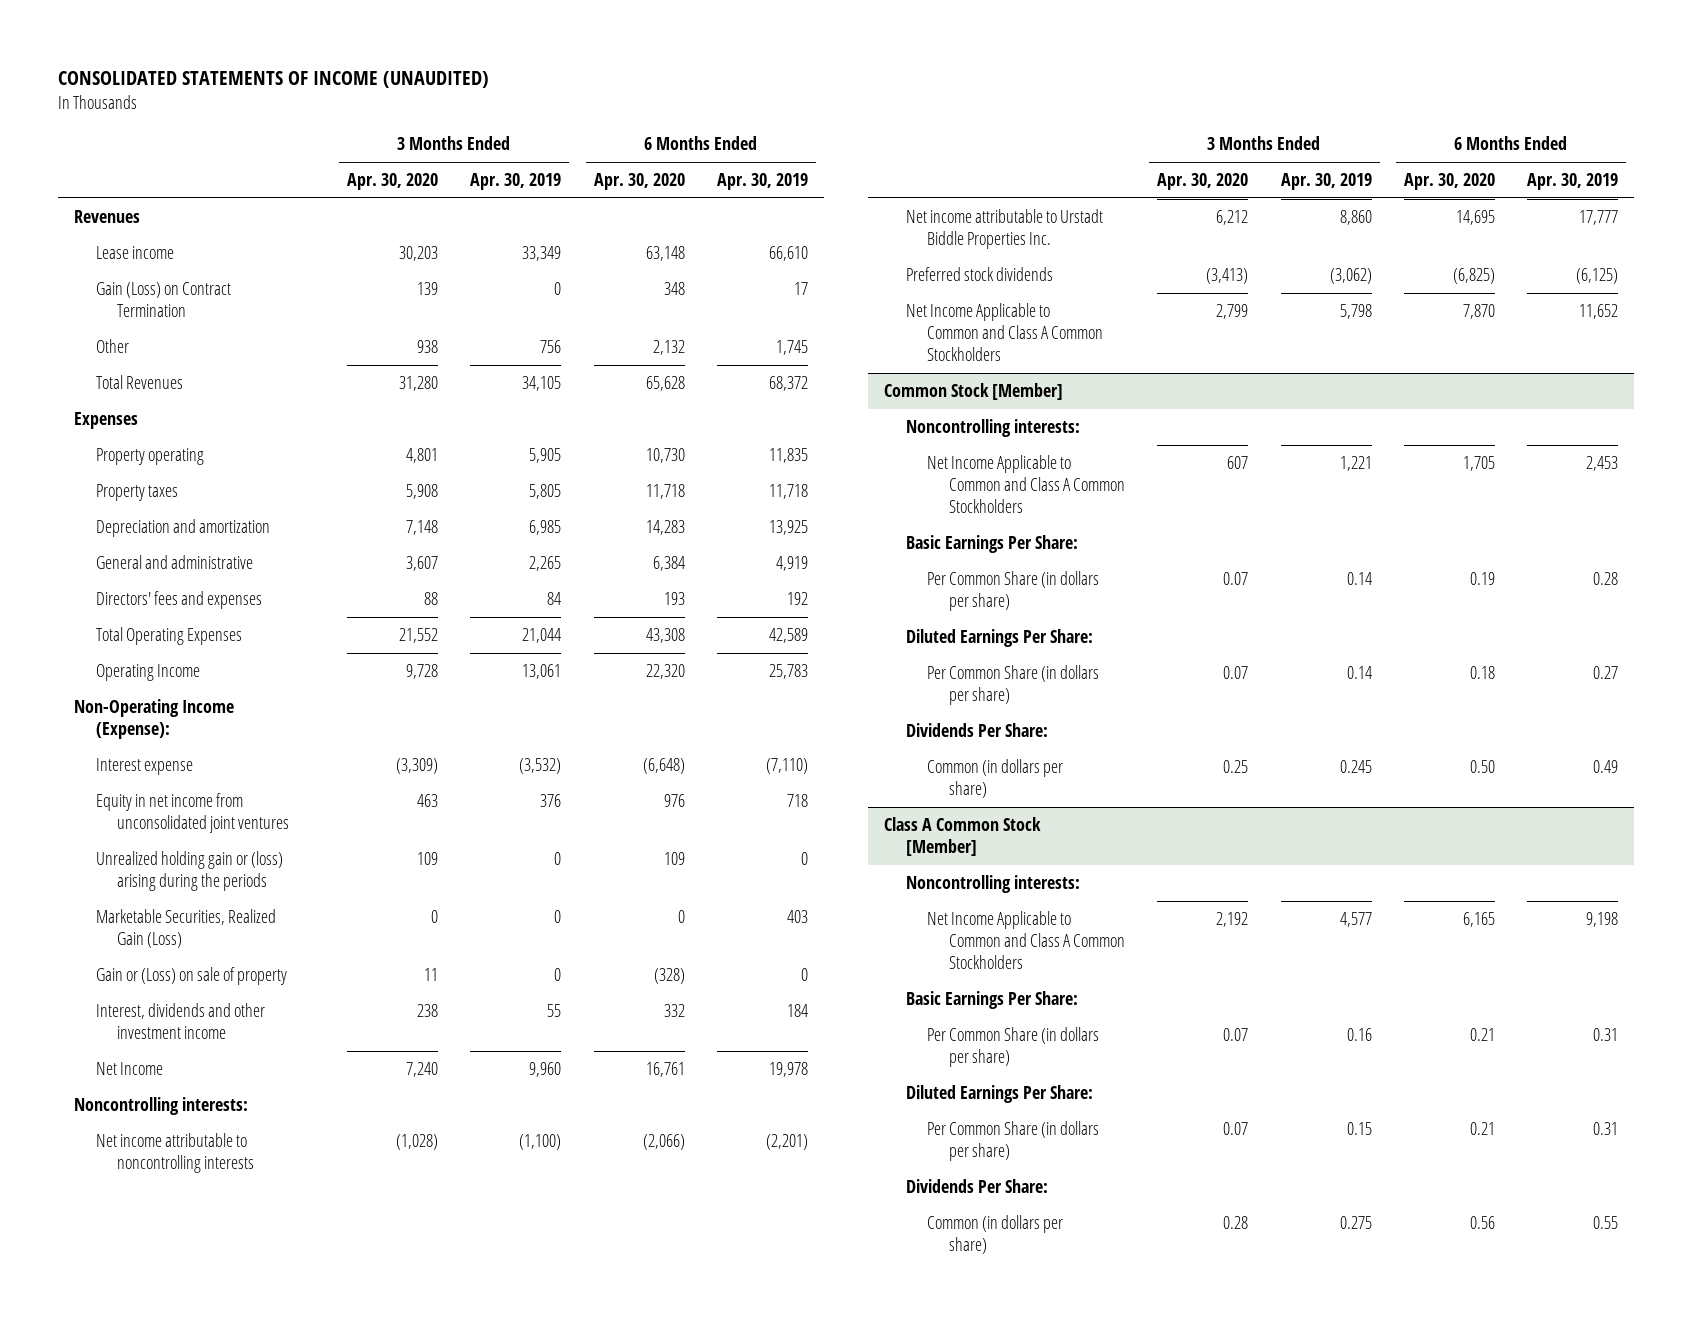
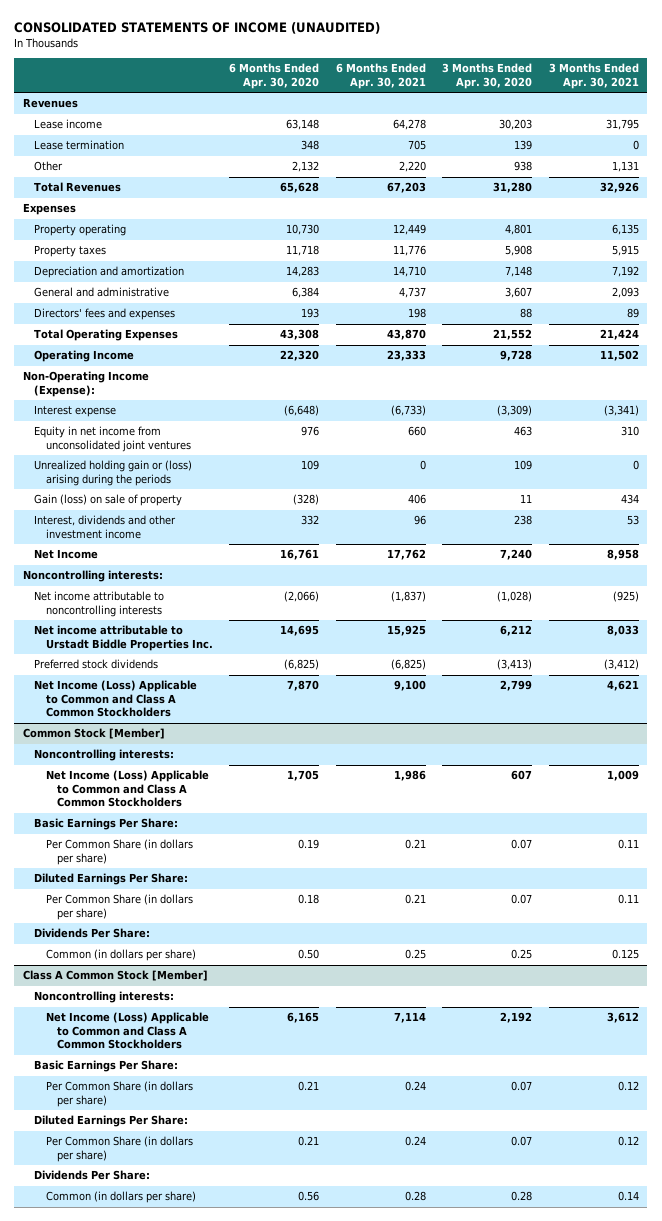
- | 3 Months Ended Apr. 30, 2020 | 3 Months Ended Apr. 30, 2019 | 6 Months Ended Apr. 30, 2020 | 6 Months Ended Apr. 30, 2019
+ | 6 Months Ended Apr. 30, 2020 | 6 Months Ended Apr. 30, 2021 | 3 Months Ended Apr. 30, 2020 | 3 Months Ended Apr. 30, 2021
- Gain (Loss) on Contract Termination | 139 | 0 | 348 | 17
+ Lease termination | 348 | 705 | 139 | 0
- Marketable Securities, Realized Gain (Loss) | 0 | 0 | 0 | 403
- Gain or (Loss) on sale of property | 11 | 0 | (328) | 0
+ Gain (loss) on sale of property | (328) | 406 | 11 | 434
- Net Income Applicable to Common and Class A Common Stockholders | 2,799 | 5,798 | 7,870 | 11,652
+ Net Income (Loss) Applicable to Common and Class A Common Stockholders | 7,870 | 9,100 | 2,799 | 4,621
@ Common Stock [Member]
- Net Income Applicable to Common and Class A Common Stockholders | 607 | 1,221 | 1,705 | 2,453
+ Net Income (Loss) Applicable to Common and Class A Common Stockholders | 1,705 | 1,986 | 607 | 1,009
@ Class A Common Stock [Member]
- Net Income Applicable to Common and Class A Common Stockholders | 2,192 | 4,577 | 6,165 | 9,198
+ Net Income (Loss) Applicable to Common and Class A Common Stockholders | 6,165 | 7,114 | 2,192 | 3,612

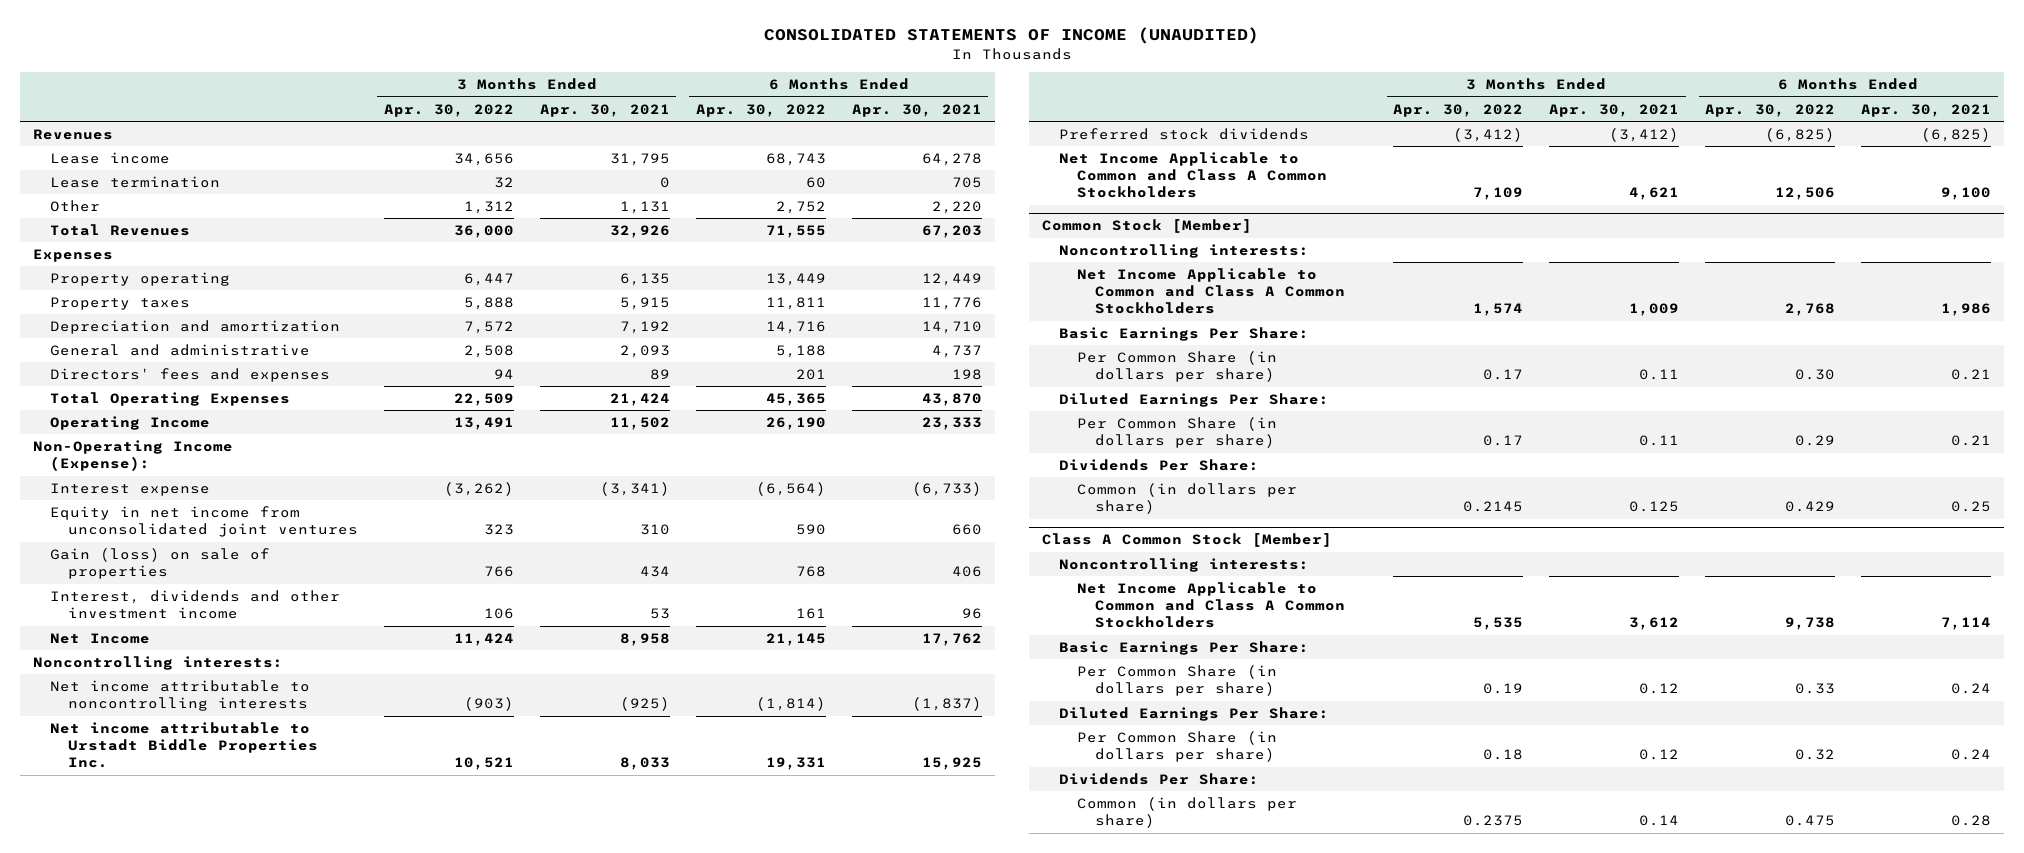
- | 6 Months Ended Apr. 30, 2020 | 6 Months Ended Apr. 30, 2021 | 3 Months Ended Apr. 30, 2020 | 3 Months Ended Apr. 30, 2021
+ | 3 Months Ended Apr. 30, 2022 | 3 Months Ended Apr. 30, 2021 | 6 Months Ended Apr. 30, 2022 | 6 Months Ended Apr. 30, 2021
- Unrealized holding gain or (loss) arising during the periods | 109 | 0 | 109 | 0
- Gain (loss) on sale of property | (328) | 406 | 11 | 434
+ Gain (loss) on sale of properties | 766 | 434 | 768 | 406
- Net Income (Loss) Applicable to Common and Class A Common Stockholders | 7,870 | 9,100 | 2,799 | 4,621
+ Net Income Applicable to Common and Class A Common Stockholders | 7,109 | 4,621 | 12,506 | 9,100
@ Common Stock [Member]
- Net Income (Loss) Applicable to Common and Class A Common Stockholders | 1,705 | 1,986 | 607 | 1,009
+ Net Income Applicable to Common and Class A Common Stockholders | 1,574 | 1,009 | 2,768 | 1,986
@ Class A Common Stock [Member]
- Net Income (Loss) Applicable to Common and Class A Common Stockholders | 6,165 | 7,114 | 2,192 | 3,612
+ Net Income Applicable to Common and Class A Common Stockholders | 5,535 | 3,612 | 9,738 | 7,114

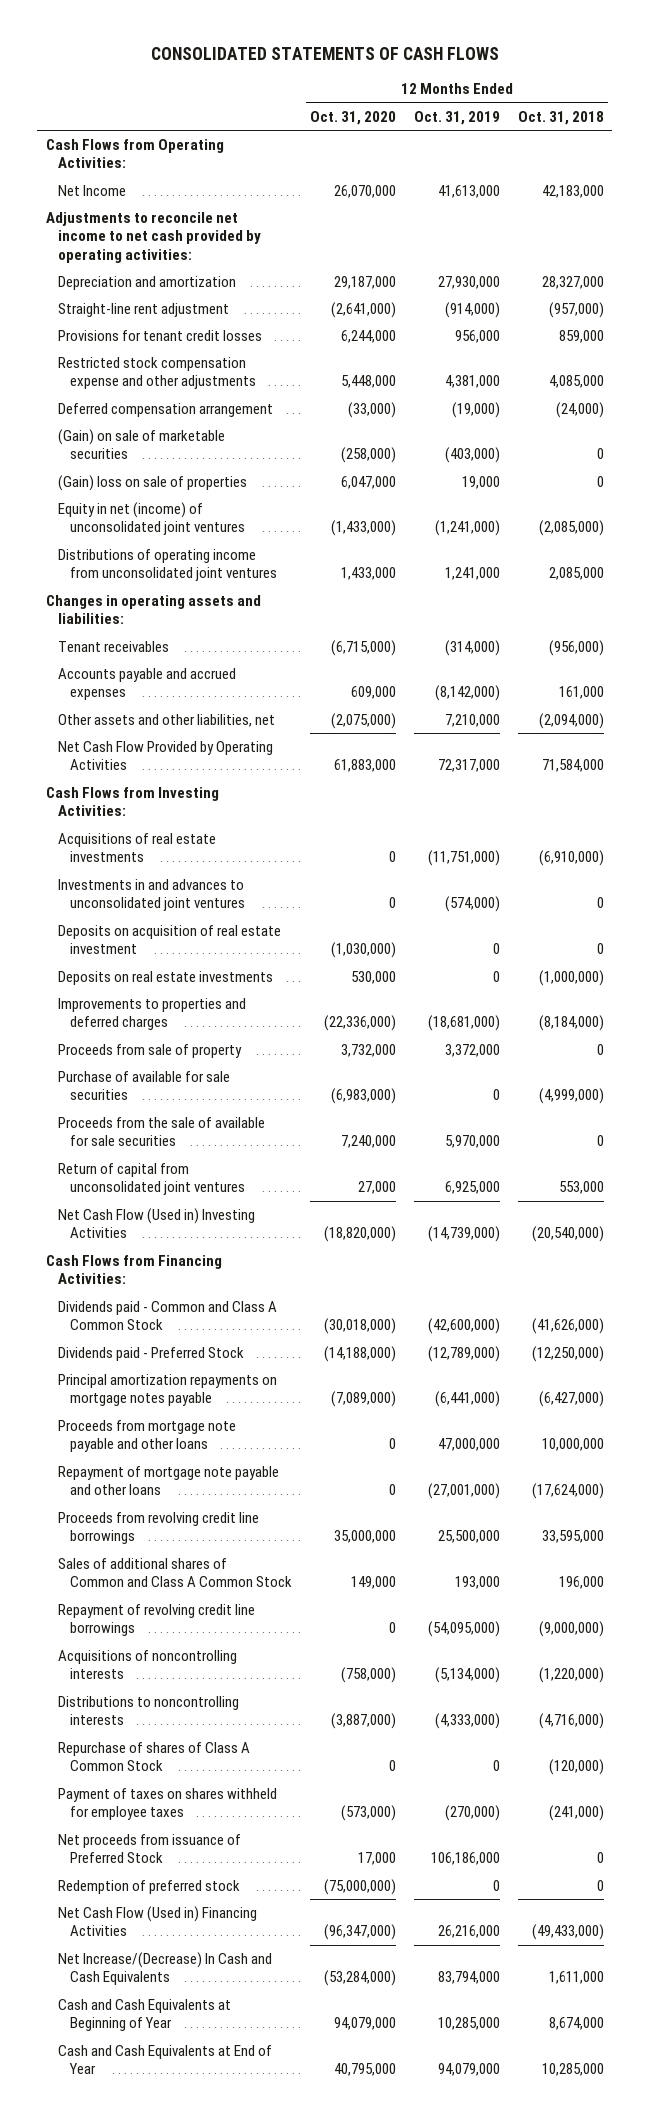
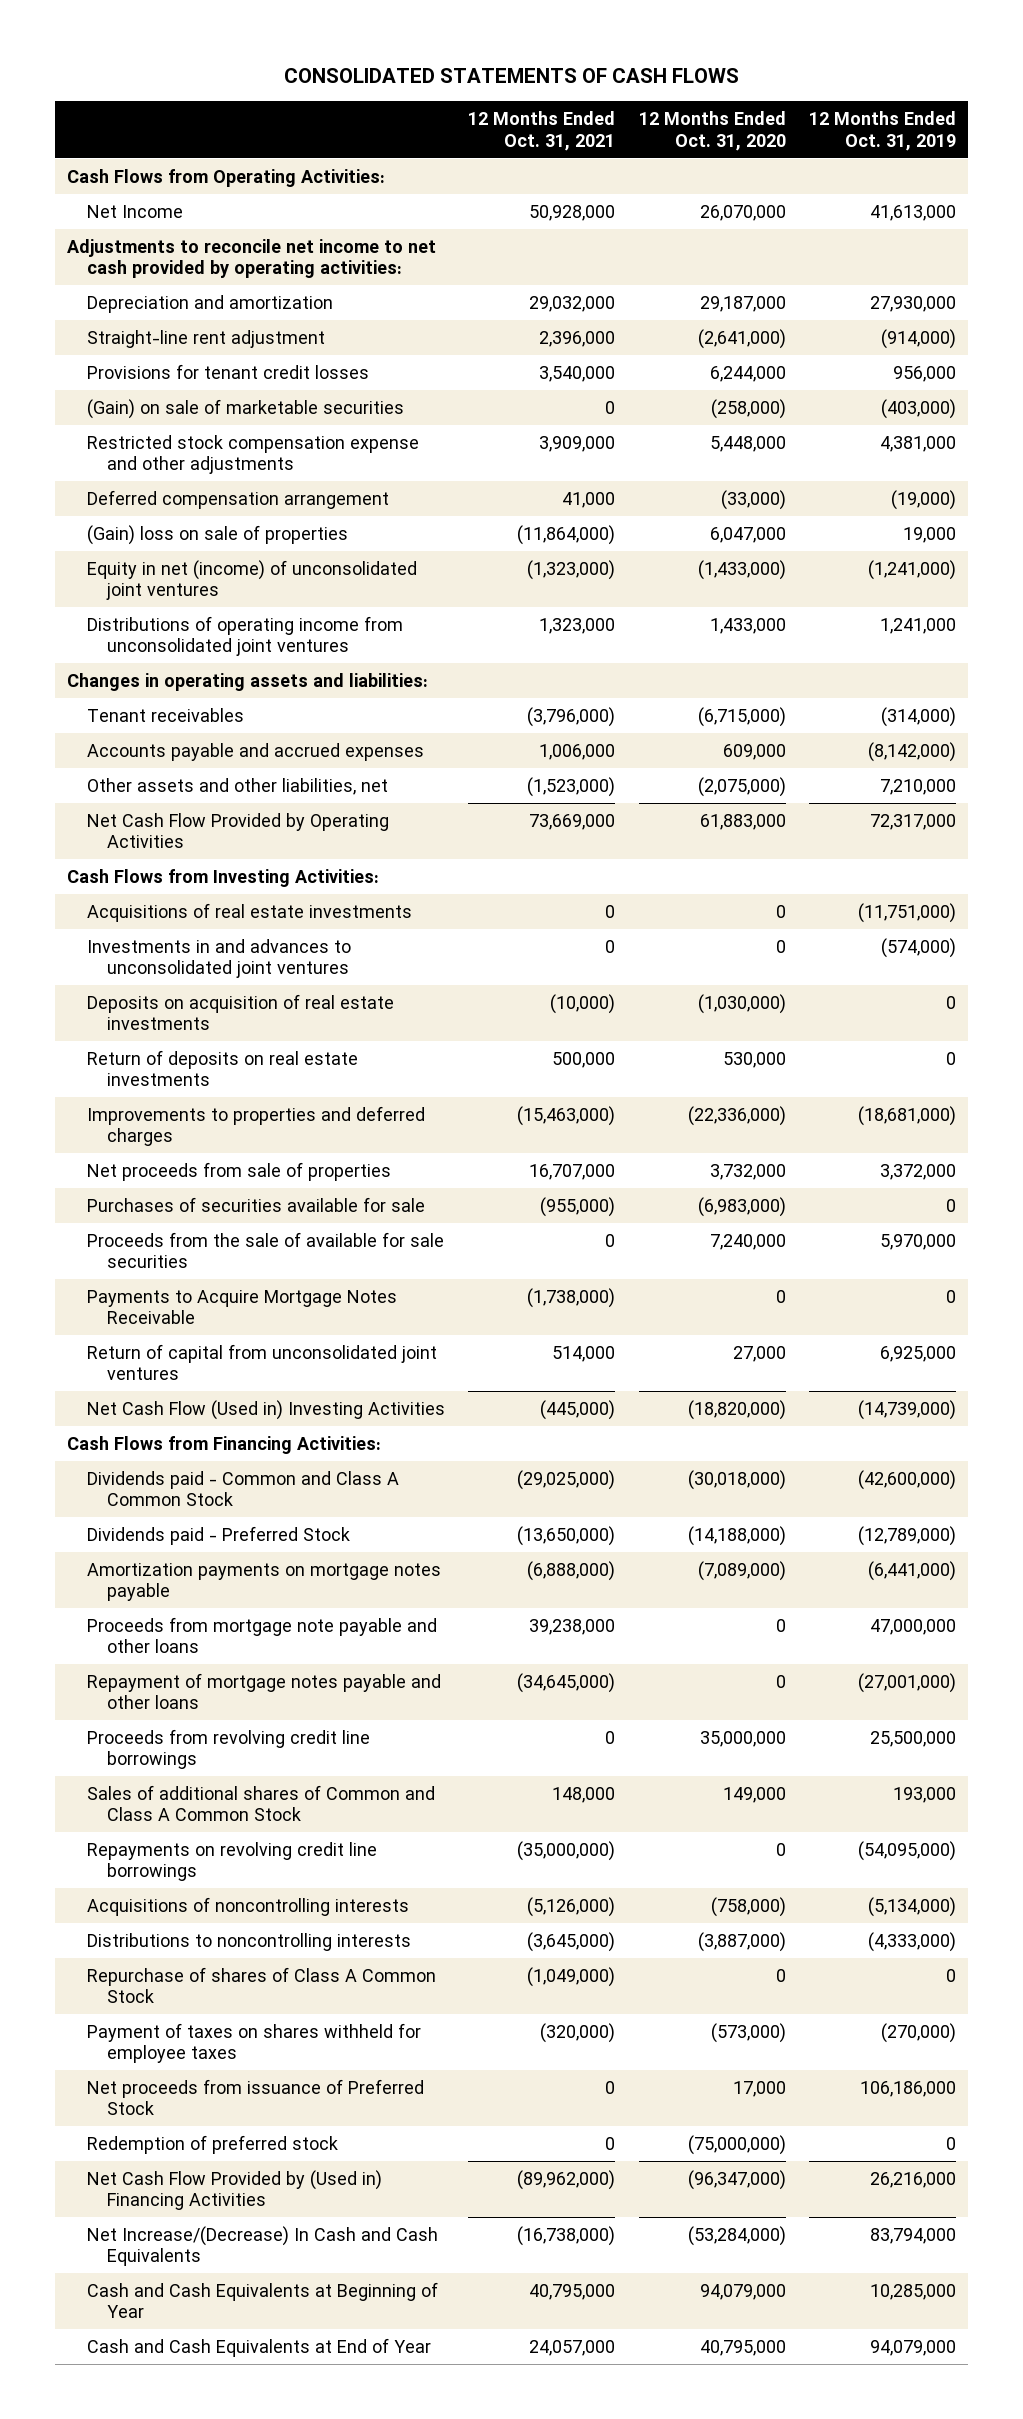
- | 12 Months Ended Oct. 31, 2020 | 12 Months Ended Oct. 31, 2019 | 12 Months Ended Oct. 31, 2018
+ | 12 Months Ended Oct. 31, 2021 | 12 Months Ended Oct. 31, 2020 | 12 Months Ended Oct. 31, 2019
moved up: (Gain) on sale of marketable securities | 0 | (258,000) | (403,000)
- Deposits on acquisition of real estate investment | (1,030,000) | 0 | 0
- Deposits on real estate investments | 530,000 | 0 | (1,000,000)
+ Deposits on acquisition of real estate investments | (10,000) | (1,030,000) | 0
+ Return of deposits on real estate investments | 500,000 | 530,000 | 0
- Proceeds from sale of property | 3,732,000 | 3,372,000 | 0
- Purchase of available for sale securities | (6,983,000) | 0 | (4,999,000)
+ Net proceeds from sale of properties | 16,707,000 | 3,732,000 | 3,372,000
+ Purchases of securities available for sale | (955,000) | (6,983,000) | 0
+ Payments to Acquire Mortgage Notes Receivable | (1,738,000) | 0 | 0
- Principal amortization repayments on mortgage notes payable | (7,089,000) | (6,441,000) | (6,427,000)
+ Amortization payments on mortgage notes payable | (6,888,000) | (7,089,000) | (6,441,000)
- Repayment of mortgage note payable and other loans | 0 | (27,001,000) | (17,624,000)
+ Repayment of mortgage notes payable and other loans | (34,645,000) | 0 | (27,001,000)
- Repayment of revolving credit line borrowings | 0 | (54,095,000) | (9,000,000)
+ Repayments on revolving credit line borrowings | (35,000,000) | 0 | (54,095,000)
- Net Cash Flow (Used in) Financing Activities | (96,347,000) | 26,216,000 | (49,433,000)
+ Net Cash Flow Provided by (Used in) Financing Activities | (89,962,000) | (96,347,000) | 26,216,000

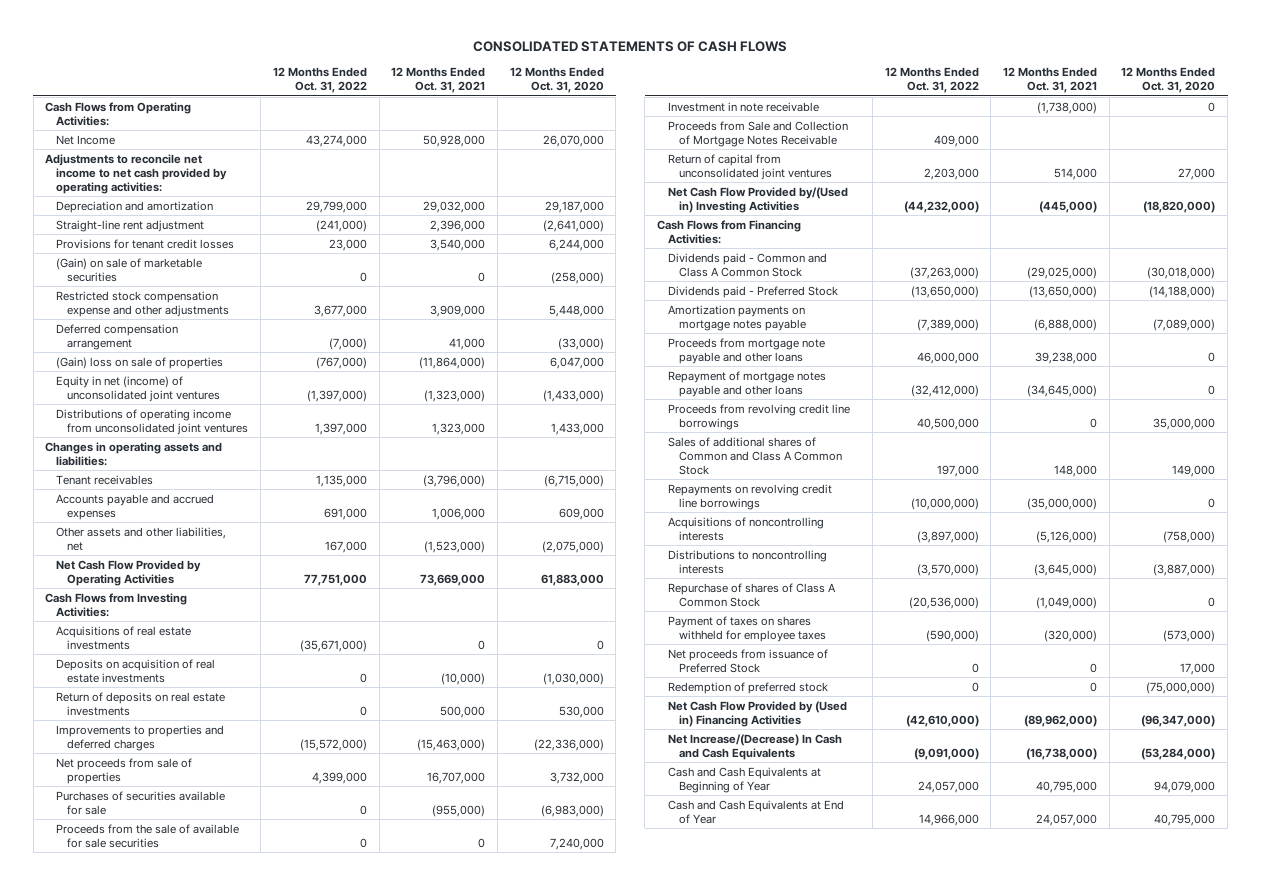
- | 12 Months Ended Oct. 31, 2021 | 12 Months Ended Oct. 31, 2020 | 12 Months Ended Oct. 31, 2019
+ | 12 Months Ended Oct. 31, 2022 | 12 Months Ended Oct. 31, 2021 | 12 Months Ended Oct. 31, 2020
- Investments in and advances to unconsolidated joint ventures | 0 | 0 | (574,000)
- Payments to Acquire Mortgage Notes Receivable | (1,738,000) | 0 | 0
+ Investment in note receivable | | (1,738,000) | 0
+ Proceeds from Sale and Collection of Mortgage Notes Receivable | 409,000 | |
- Net Cash Flow (Used in) Investing Activities | (445,000) | (18,820,000) | (14,739,000)
+ Net Cash Flow Provided by/(Used in) Investing Activities | (44,232,000) | (445,000) | (18,820,000)

